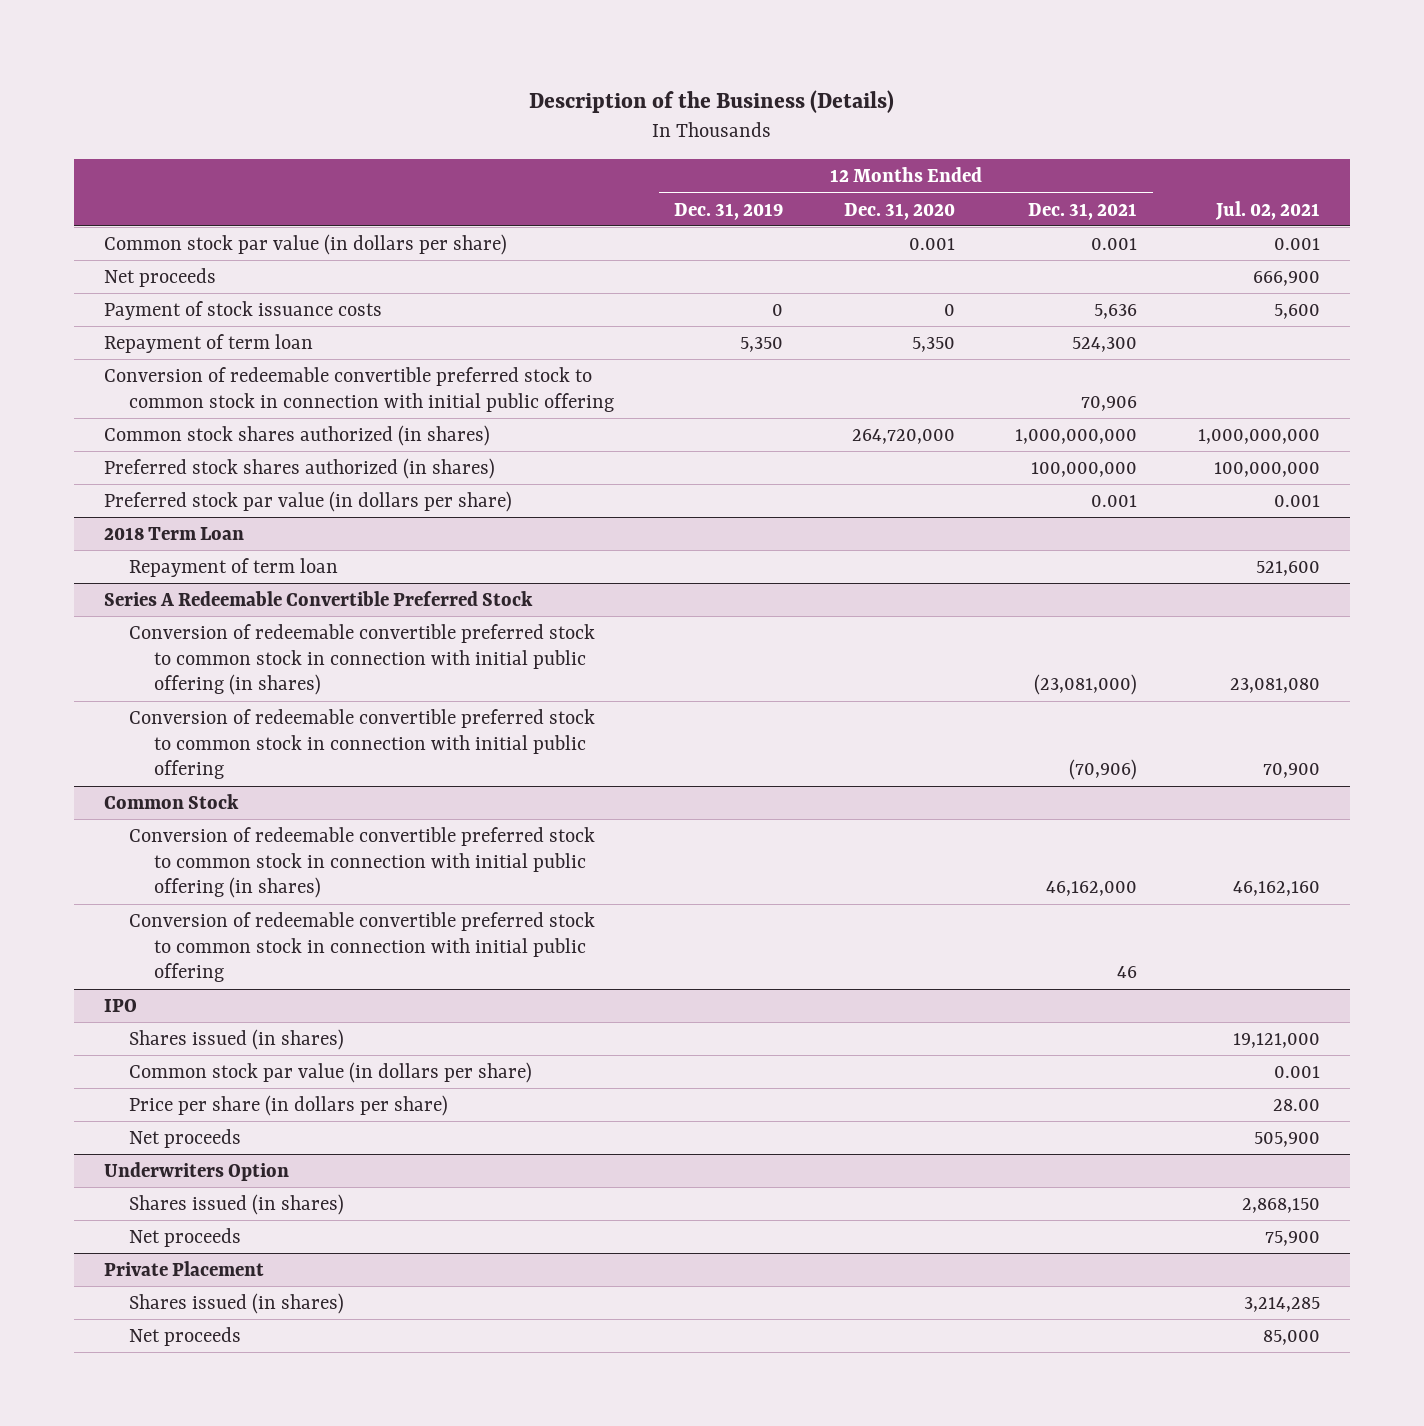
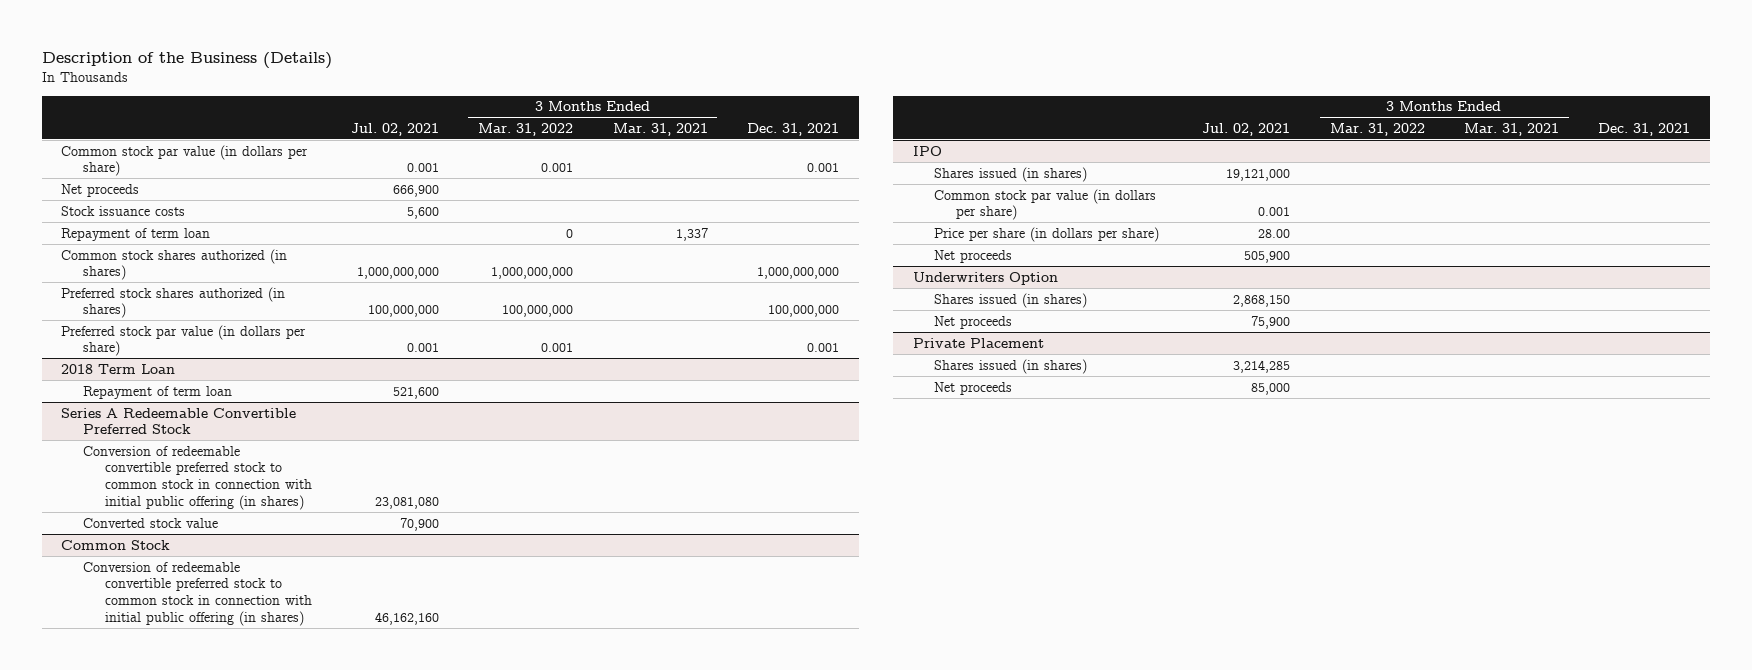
- | 12 Months Ended Dec. 31, 2019 | 12 Months Ended Dec. 31, 2020 | 12 Months Ended Dec. 31, 2021 | Jul. 02, 2021
+ | Jul. 02, 2021 | 3 Months Ended Mar. 31, 2022 | 3 Months Ended Mar. 31, 2021 | Dec. 31, 2021
- Payment of stock issuance costs | 0 | 0 | 5,636 | 5,600
+ Stock issuance costs | 5,600 | | |
- Conversion of redeemable convertible preferred stock to common stock in connection with initial public offering | | | 70,906 |
@ Series A Redeemable Convertible Preferred Stock
- Conversion of redeemable convertible preferred stock to common stock in connection with initial public offering | | | (70,906) | 70,900
+ Converted stock value | 70,900 | | |
@ Common Stock
- Conversion of redeemable convertible preferred stock to common stock in connection with initial public offering | | | 46 |

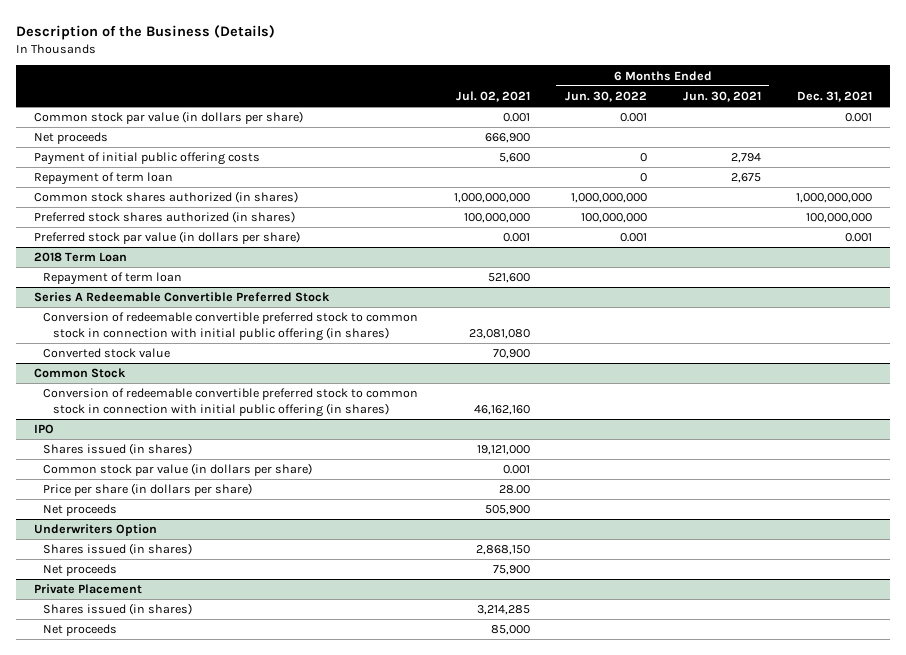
- | Jul. 02, 2021 | 3 Months Ended Mar. 31, 2022 | 3 Months Ended Mar. 31, 2021 | Dec. 31, 2021
+ | Jul. 02, 2021 | 6 Months Ended Jun. 30, 2022 | 6 Months Ended Jun. 30, 2021 | Dec. 31, 2021
- Stock issuance costs | 5,600 | | |
+ Payment of initial public offering costs | 5,600 | 0 | 2,794 |

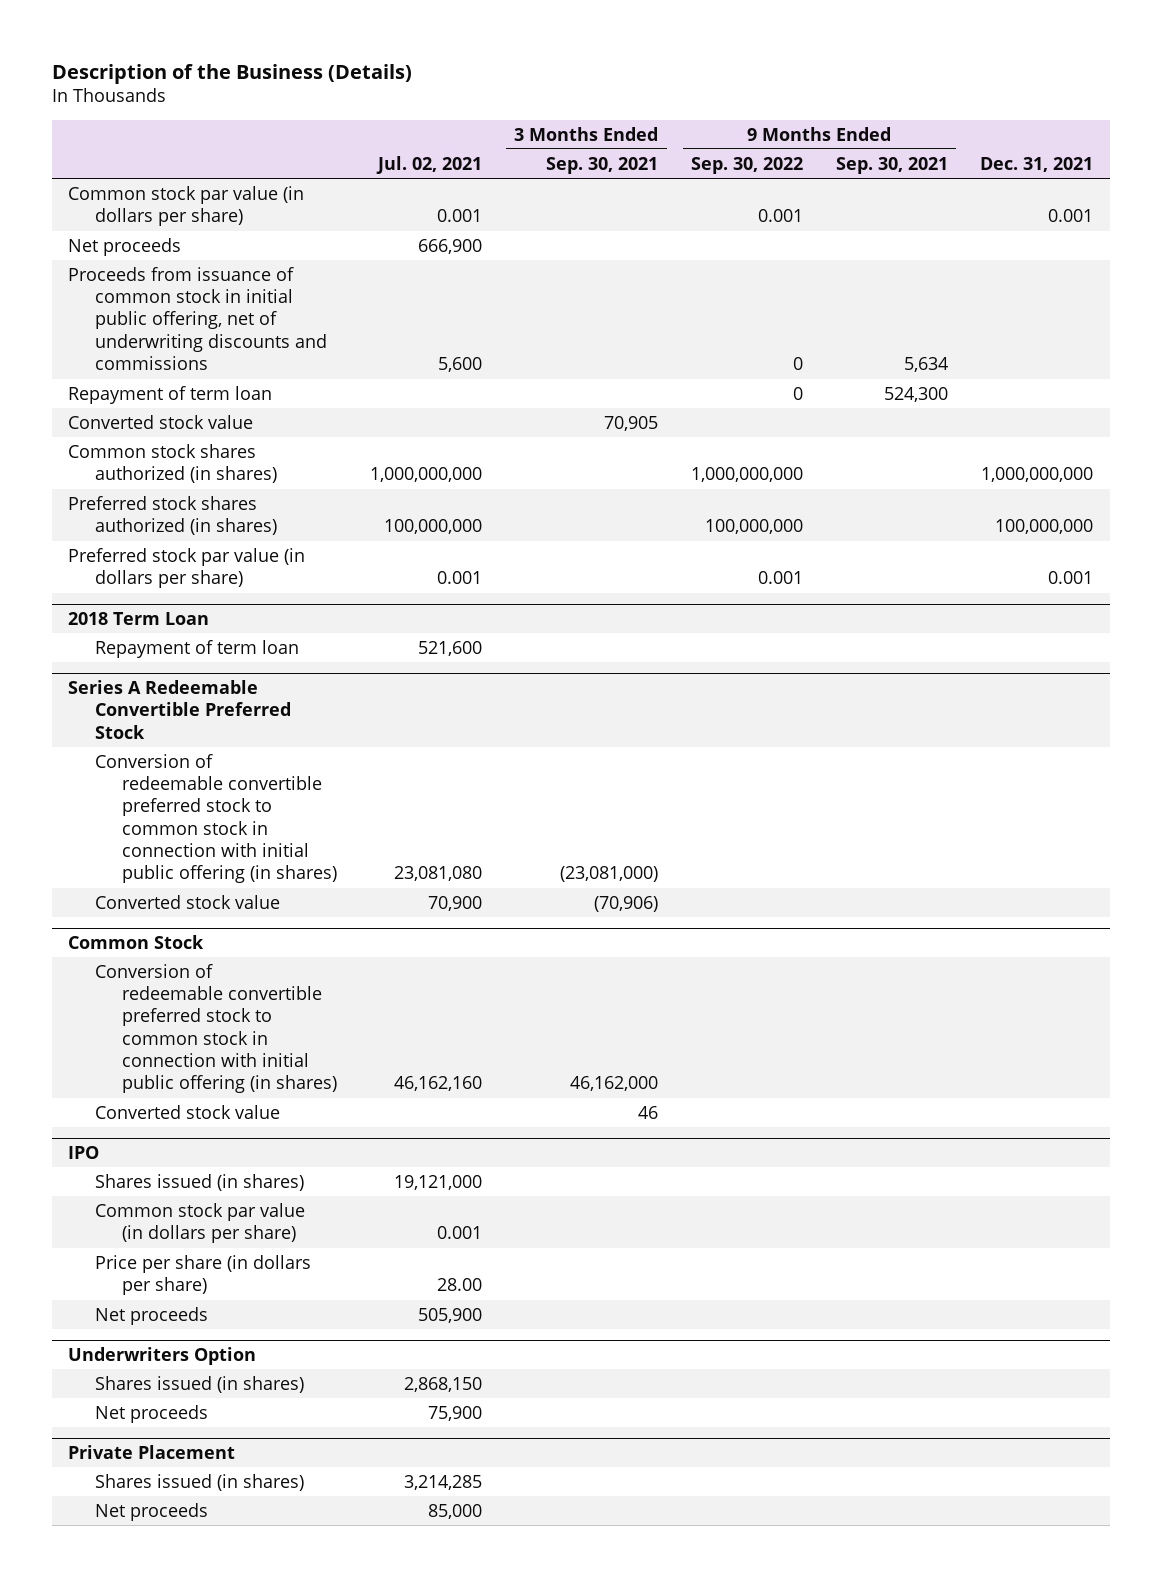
- | Jul. 02, 2021 | 6 Months Ended Jun. 30, 2022 | 6 Months Ended Jun. 30, 2021 | Dec. 31, 2021
+ | Jul. 02, 2021 | 3 Months Ended Sep. 30, 2021 | 9 Months Ended Sep. 30, 2022 | 9 Months Ended Sep. 30, 2021 | Dec. 31, 2021
- Payment of initial public offering costs | 5,600 | 0 | 2,794 |
+ Proceeds from issuance of common stock in initial public offering, net of underwriting discounts and commissions | 5,600 | | 0 | 5,634 |
+ Converted stock value | | 70,905 | | |
@ Common Stock
+ Converted stock value | | 46 | | |

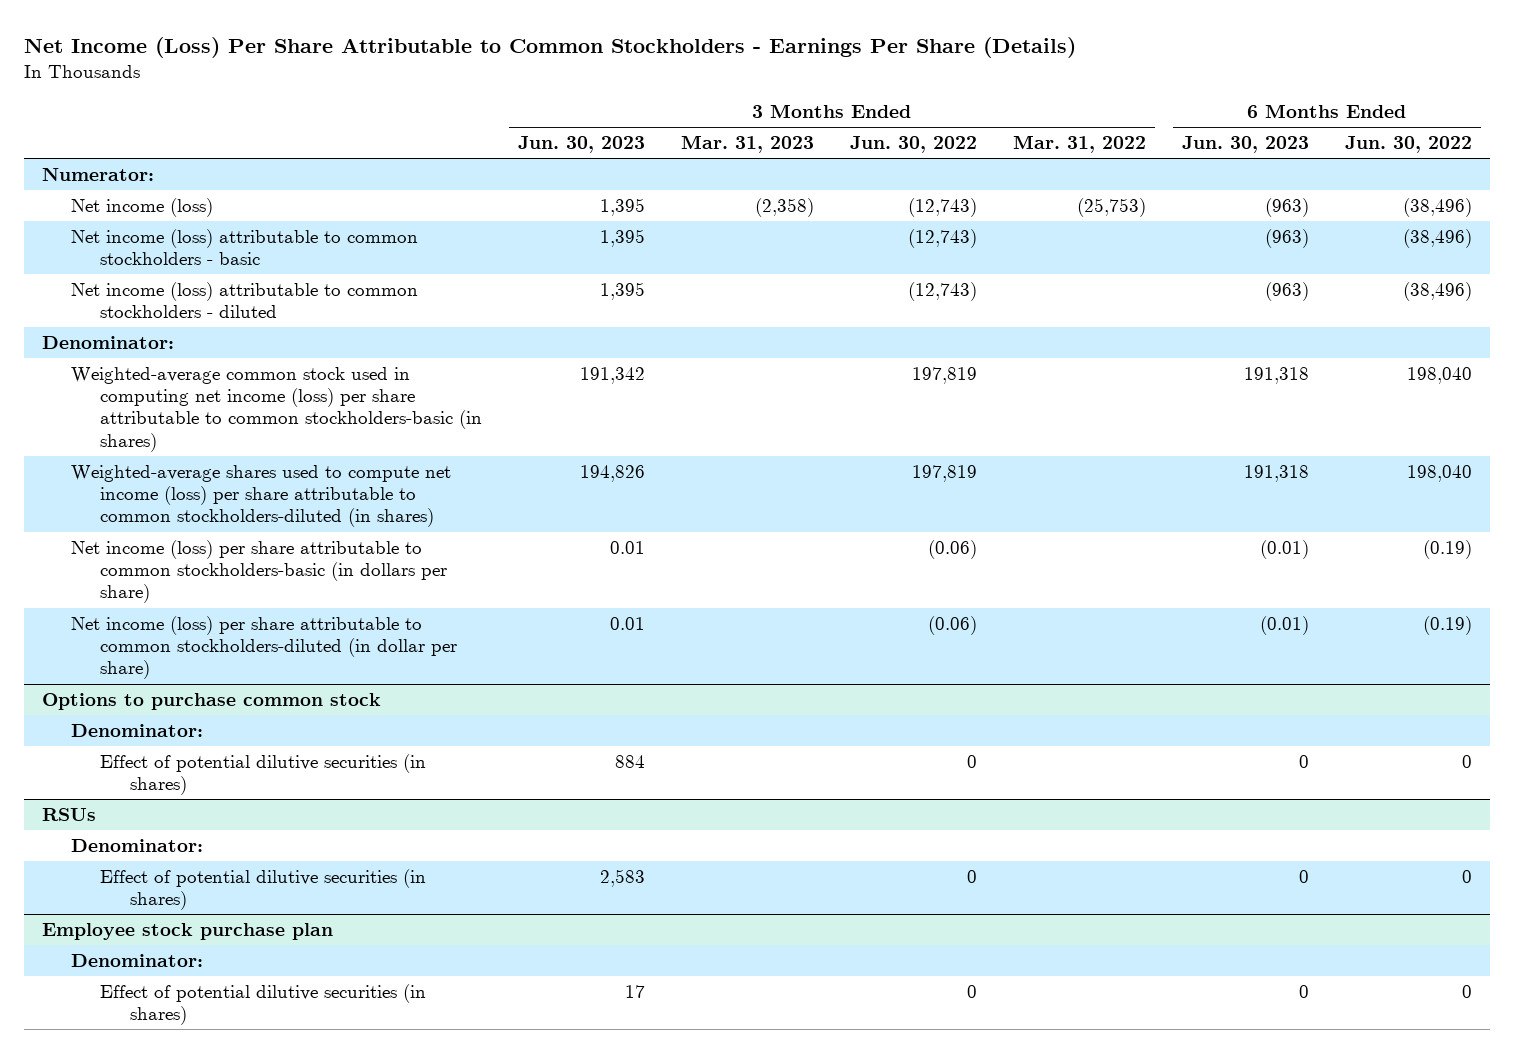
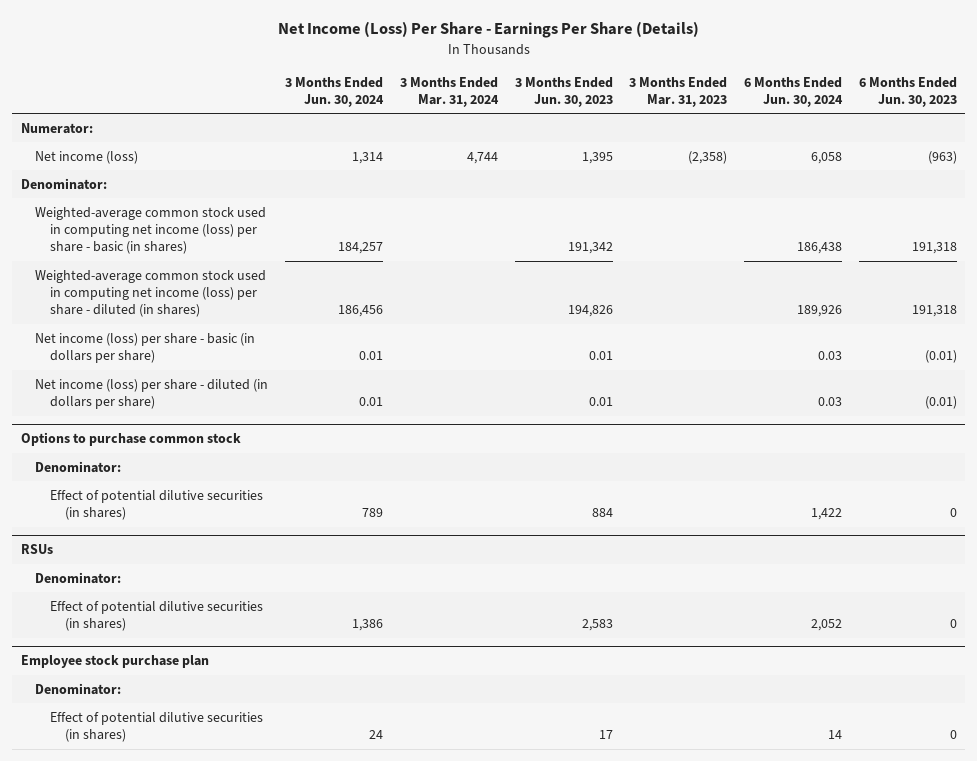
- Net Income (Loss) Per Share Attributable to Common Stockholders - Earnings Per Share (Details)
+ Net Income (Loss) Per Share - Earnings Per Share (Details)
- | 3 Months Ended Jun. 30, 2023 | 3 Months Ended Mar. 31, 2023 | 3 Months Ended Jun. 30, 2022 | 3 Months Ended Mar. 31, 2022 | 6 Months Ended Jun. 30, 2023 | 6 Months Ended Jun. 30, 2022
+ | 3 Months Ended Jun. 30, 2024 | 3 Months Ended Mar. 31, 2024 | 3 Months Ended Jun. 30, 2023 | 3 Months Ended Mar. 31, 2023 | 6 Months Ended Jun. 30, 2024 | 6 Months Ended Jun. 30, 2023
- Net income (loss) attributable to common stockholders - basic | 1,395 | | (12,743) | | (963) | (38,496)
- Net income (loss) attributable to common stockholders - diluted | 1,395 | | (12,743) | | (963) | (38,496)
- Weighted-average common stock used in computing net income (loss) per share attributable to common stockholders-basic (in shares) | 191,342 | | 197,819 | | 191,318 | 198,040
- Weighted-average shares used to compute net income (loss) per share attributable to common stockholders-diluted (in shares) | 194,826 | | 197,819 | | 191,318 | 198,040
- Net income (loss) per share attributable to common stockholders-basic (in dollars per share) | 0.01 | | (0.06) | | (0.01) | (0.19)
- Net income (loss) per share attributable to common stockholders-diluted (in dollar per share) | 0.01 | | (0.06) | | (0.01) | (0.19)
+ Weighted-average common stock used in computing net income (loss) per share - basic (in shares) | 184,257 | | 191,342 | | 186,438 | 191,318
+ Weighted-average common stock used in computing net income (loss) per share - diluted (in shares) | 186,456 | | 194,826 | | 189,926 | 191,318
+ Net income (loss) per share - basic (in dollars per share) | 0.01 | | 0.01 | | 0.03 | (0.01)
+ Net income (loss) per share - diluted (in dollars per share) | 0.01 | | 0.01 | | 0.03 | (0.01)

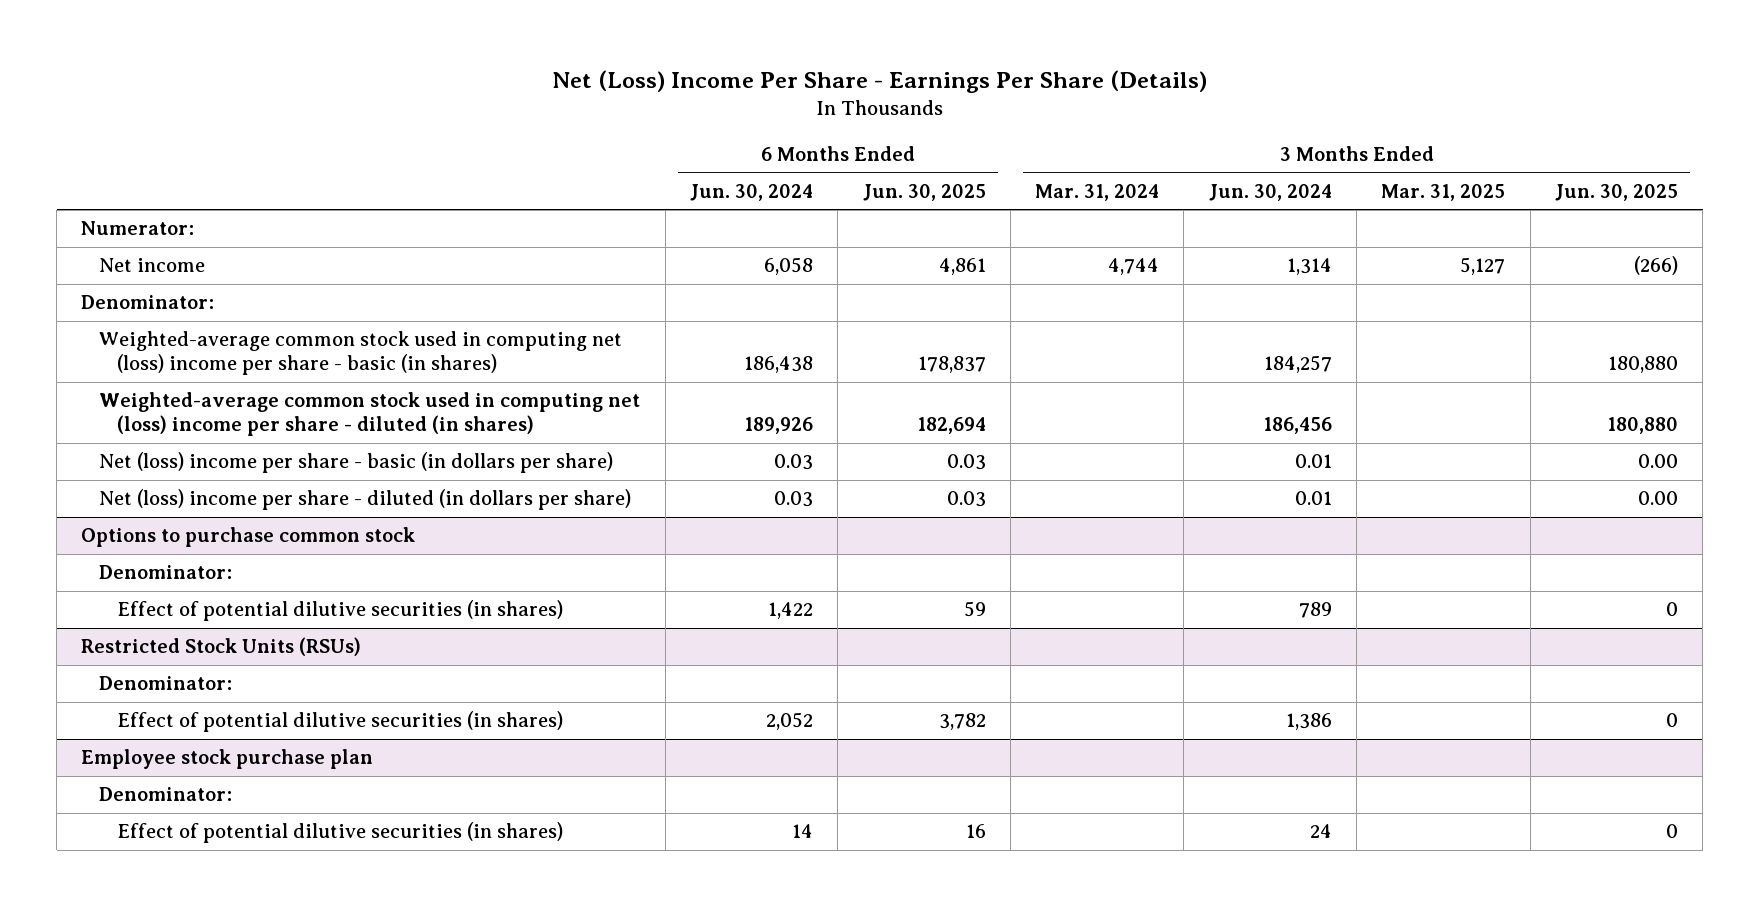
- Net Income (Loss) Per Share - Earnings Per Share (Details)
+ Net (Loss) Income Per Share - Earnings Per Share (Details)
- | 3 Months Ended Jun. 30, 2024 | 3 Months Ended Mar. 31, 2024 | 3 Months Ended Jun. 30, 2023 | 3 Months Ended Mar. 31, 2023 | 6 Months Ended Jun. 30, 2024 | 6 Months Ended Jun. 30, 2023
+ | 6 Months Ended Jun. 30, 2024 | 6 Months Ended Jun. 30, 2025 | 3 Months Ended Mar. 31, 2024 | 3 Months Ended Jun. 30, 2024 | 3 Months Ended Mar. 31, 2025 | 3 Months Ended Jun. 30, 2025
- Net income (loss) | 1,314 | 4,744 | 1,395 | (2,358) | 6,058 | (963)
+ Net income | 6,058 | 4,861 | 4,744 | 1,314 | 5,127 | (266)
- Weighted-average common stock used in computing net income (loss) per share - basic (in shares) | 184,257 | | 191,342 | | 186,438 | 191,318
- Weighted-average common stock used in computing net income (loss) per share - diluted (in shares) | 186,456 | | 194,826 | | 189,926 | 191,318
- Net income (loss) per share - basic (in dollars per share) | 0.01 | | 0.01 | | 0.03 | (0.01)
- Net income (loss) per share - diluted (in dollars per share) | 0.01 | | 0.01 | | 0.03 | (0.01)
+ Weighted-average common stock used in computing net (loss) income per share - basic (in shares) | 186,438 | 178,837 | | 184,257 | | 180,880
+ Weighted-average common stock used in computing net (loss) income per share - diluted (in shares) | 189,926 | 182,694 | | 186,456 | | 180,880
+ Net (loss) income per share - basic (in dollars per share) | 0.03 | 0.03 | | 0.01 | | 0.00
+ Net (loss) income per share - diluted (in dollars per share) | 0.03 | 0.03 | | 0.01 | | 0.00
- RSUs
+ Restricted Stock Units (RSUs)

